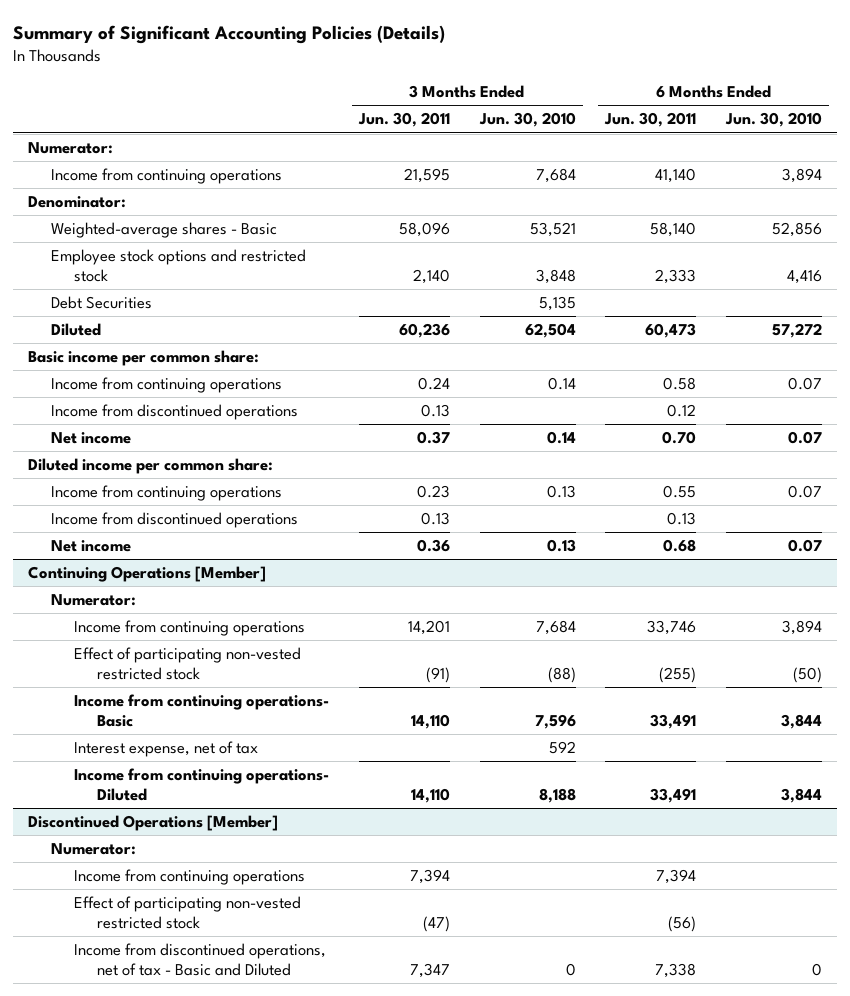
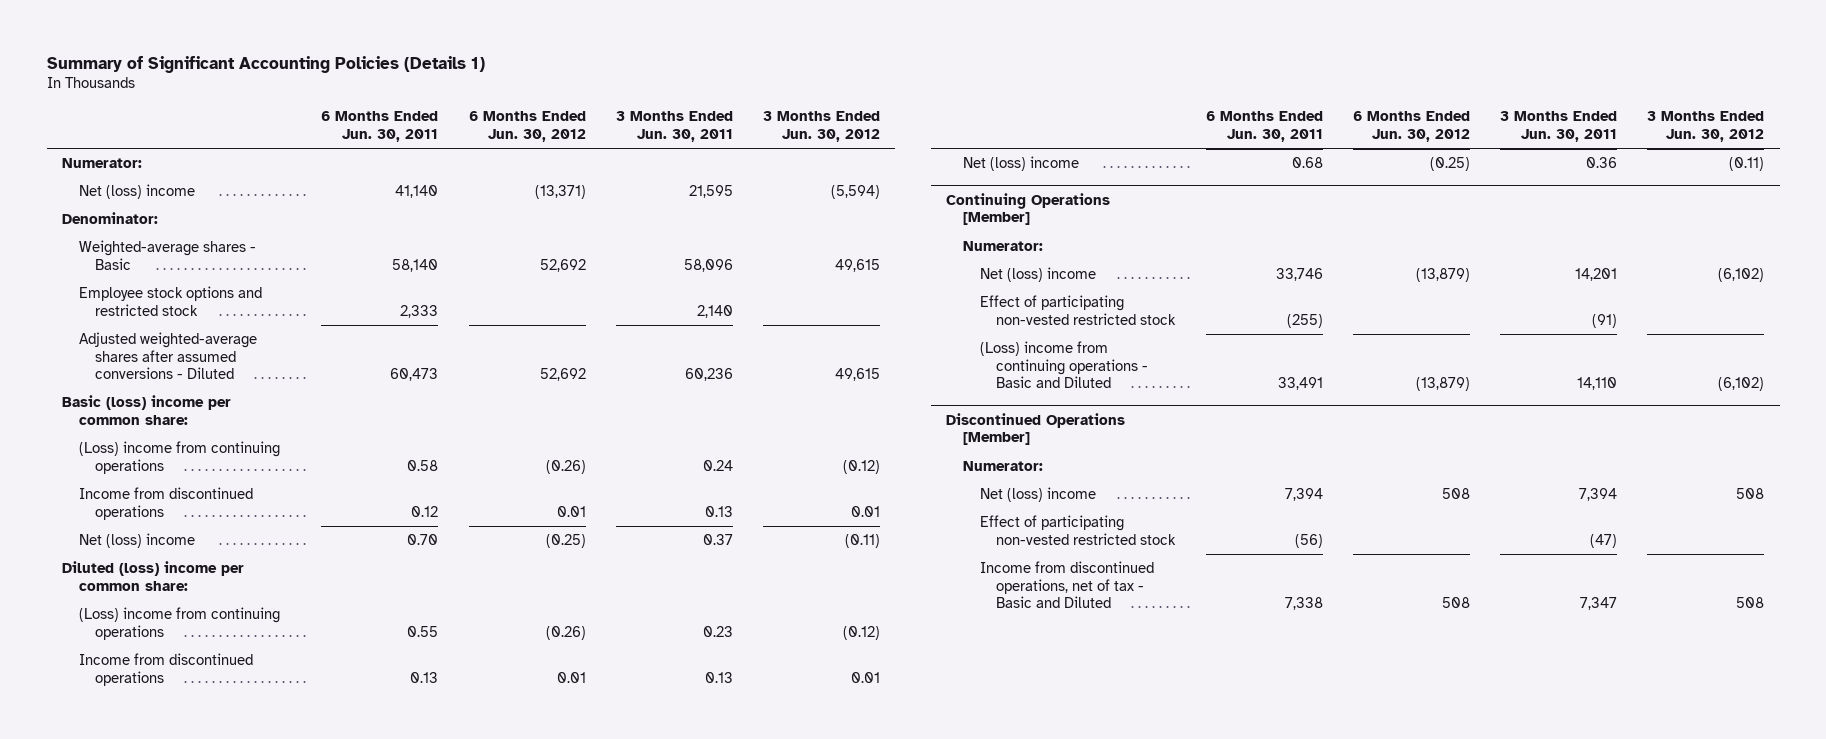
- Summary of Significant Accounting Policies (Details)
+ Summary of Significant Accounting Policies (Details 1)
- | 3 Months Ended Jun. 30, 2011 | 3 Months Ended Jun. 30, 2010 | 6 Months Ended Jun. 30, 2011 | 6 Months Ended Jun. 30, 2010
+ | 6 Months Ended Jun. 30, 2011 | 6 Months Ended Jun. 30, 2012 | 3 Months Ended Jun. 30, 2011 | 3 Months Ended Jun. 30, 2012
- Income from continuing operations | 21,595 | 7,684 | 41,140 | 3,894
+ Net (loss) income | 41,140 | (13,371) | 21,595 | (5,594)
- Debt Securities | | 5,135 | |
- Diluted | 60,236 | 62,504 | 60,473 | 57,272
- Basic income per common share:
- Income from continuing operations | 0.24 | 0.14 | 0.58 | 0.07
+ Adjusted weighted-average shares after assumed conversions - Diluted | 60,473 | 52,692 | 60,236 | 49,615
+ Basic (loss) income per common share:
+ (Loss) income from continuing operations | 0.58 | (0.26) | 0.24 | (0.12)
- Net income | 0.37 | 0.14 | 0.70 | 0.07
- Diluted income per common share:
- Income from continuing operations | 0.23 | 0.13 | 0.55 | 0.07
+ Net (loss) income | 0.70 | (0.25) | 0.37 | (0.11)
+ Diluted (loss) income per common share:
+ (Loss) income from continuing operations | 0.55 | (0.26) | 0.23 | (0.12)
- Net income | 0.36 | 0.13 | 0.68 | 0.07
+ Net (loss) income | 0.68 | (0.25) | 0.36 | (0.11)
@ Continuing Operations [Member]
- Income from continuing operations | 14,201 | 7,684 | 33,746 | 3,894
+ Net (loss) income | 33,746 | (13,879) | 14,201 | (6,102)
- Income from continuing operations- Basic | 14,110 | 7,596 | 33,491 | 3,844
- Interest expense, net of tax | | 592 | |
- Income from continuing operations- Diluted | 14,110 | 8,188 | 33,491 | 3,844
+ (Loss) income from continuing operations - Basic and Diluted | 33,491 | (13,879) | 14,110 | (6,102)
@ Discontinued Operations [Member]
- Income from continuing operations | 7,394 | | 7,394 |
+ Net (loss) income | 7,394 | 508 | 7,394 | 508

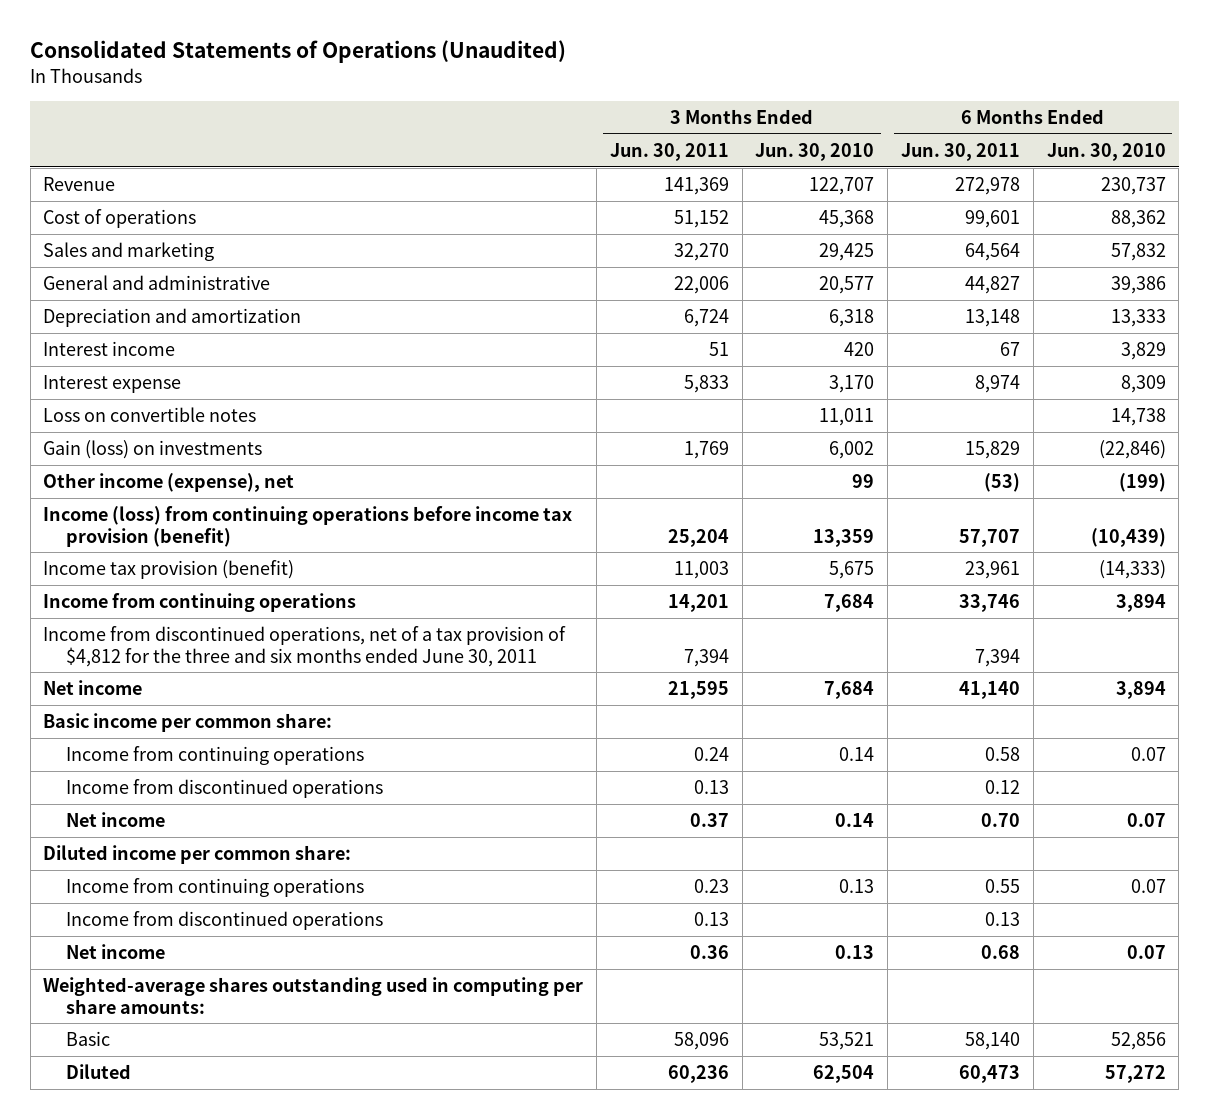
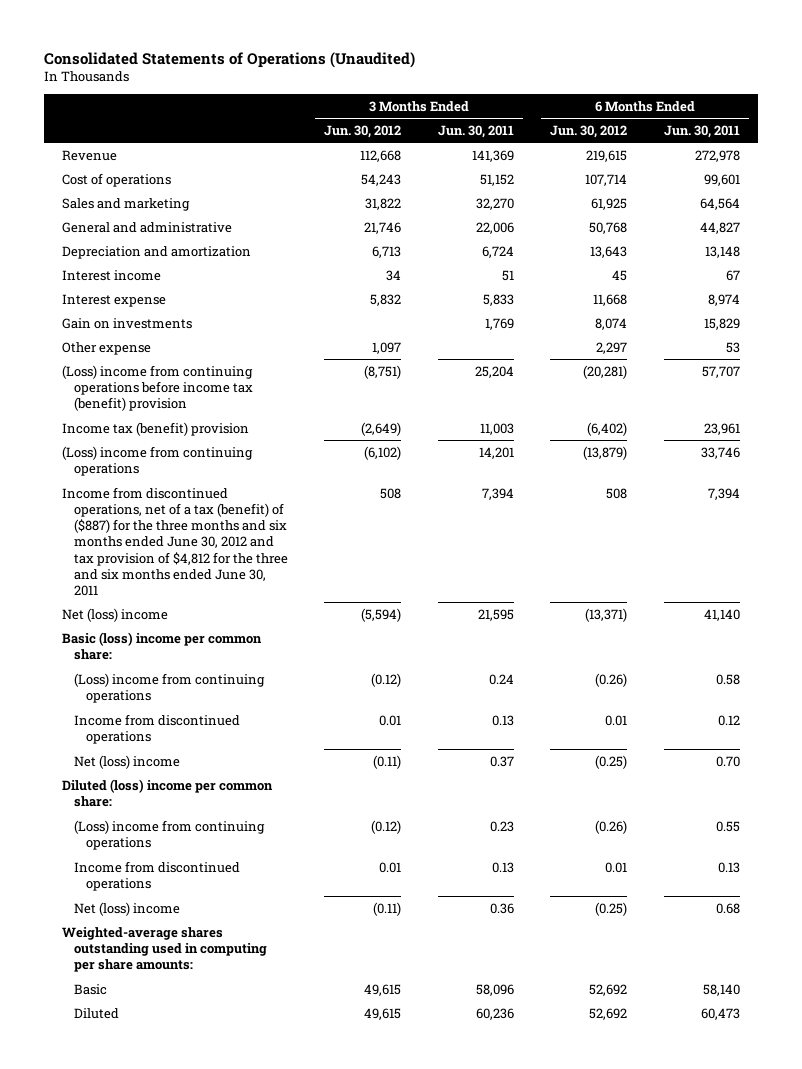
- | 3 Months Ended Jun. 30, 2011 | 3 Months Ended Jun. 30, 2010 | 6 Months Ended Jun. 30, 2011 | 6 Months Ended Jun. 30, 2010
+ | 3 Months Ended Jun. 30, 2012 | 3 Months Ended Jun. 30, 2011 | 6 Months Ended Jun. 30, 2012 | 6 Months Ended Jun. 30, 2011
- Loss on convertible notes | | 11,011 | | 14,738
- Gain (loss) on investments | 1,769 | 6,002 | 15,829 | (22,846)
- Other income (expense), net | | 99 | (53) | (199)
- Income (loss) from continuing operations before income tax provision (benefit) | 25,204 | 13,359 | 57,707 | (10,439)
- Income tax provision (benefit) | 11,003 | 5,675 | 23,961 | (14,333)
- Income from continuing operations | 14,201 | 7,684 | 33,746 | 3,894
- Income from discontinued operations, net of a tax provision of $4,812 for the three and six months ended June 30, 2011 | 7,394 | | 7,394 |
- Net income | 21,595 | 7,684 | 41,140 | 3,894
- Basic income per common share:
- Income from continuing operations | 0.24 | 0.14 | 0.58 | 0.07
+ Gain on investments | | 1,769 | 8,074 | 15,829
+ Other expense | 1,097 | | 2,297 | 53
+ (Loss) income from continuing operations before income tax (benefit) provision | (8,751) | 25,204 | (20,281) | 57,707
+ Income tax (benefit) provision | (2,649) | 11,003 | (6,402) | 23,961
+ (Loss) income from continuing operations | (6,102) | 14,201 | (13,879) | 33,746
+ Income from discontinued operations, net of a tax (benefit) of ($887) for the three months and six months ended June 30, 2012 and tax provision of $4,812 for the three and six months ended June 30, 2011 | 508 | 7,394 | 508 | 7,394
+ Net (loss) income | (5,594) | 21,595 | (13,371) | 41,140
+ Basic (loss) income per common share:
+ (Loss) income from continuing operations | (0.12) | 0.24 | (0.26) | 0.58
- Net income | 0.37 | 0.14 | 0.70 | 0.07
- Diluted income per common share:
- Income from continuing operations | 0.23 | 0.13 | 0.55 | 0.07
+ Net (loss) income | (0.11) | 0.37 | (0.25) | 0.70
+ Diluted (loss) income per common share:
+ (Loss) income from continuing operations | (0.12) | 0.23 | (0.26) | 0.55
- Net income | 0.36 | 0.13 | 0.68 | 0.07
+ Net (loss) income | (0.11) | 0.36 | (0.25) | 0.68

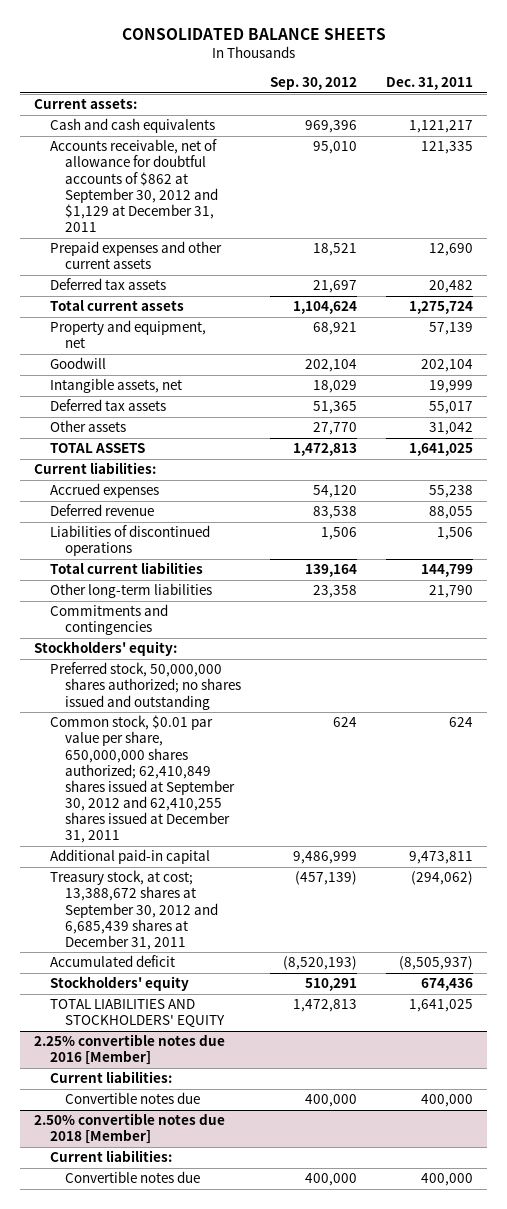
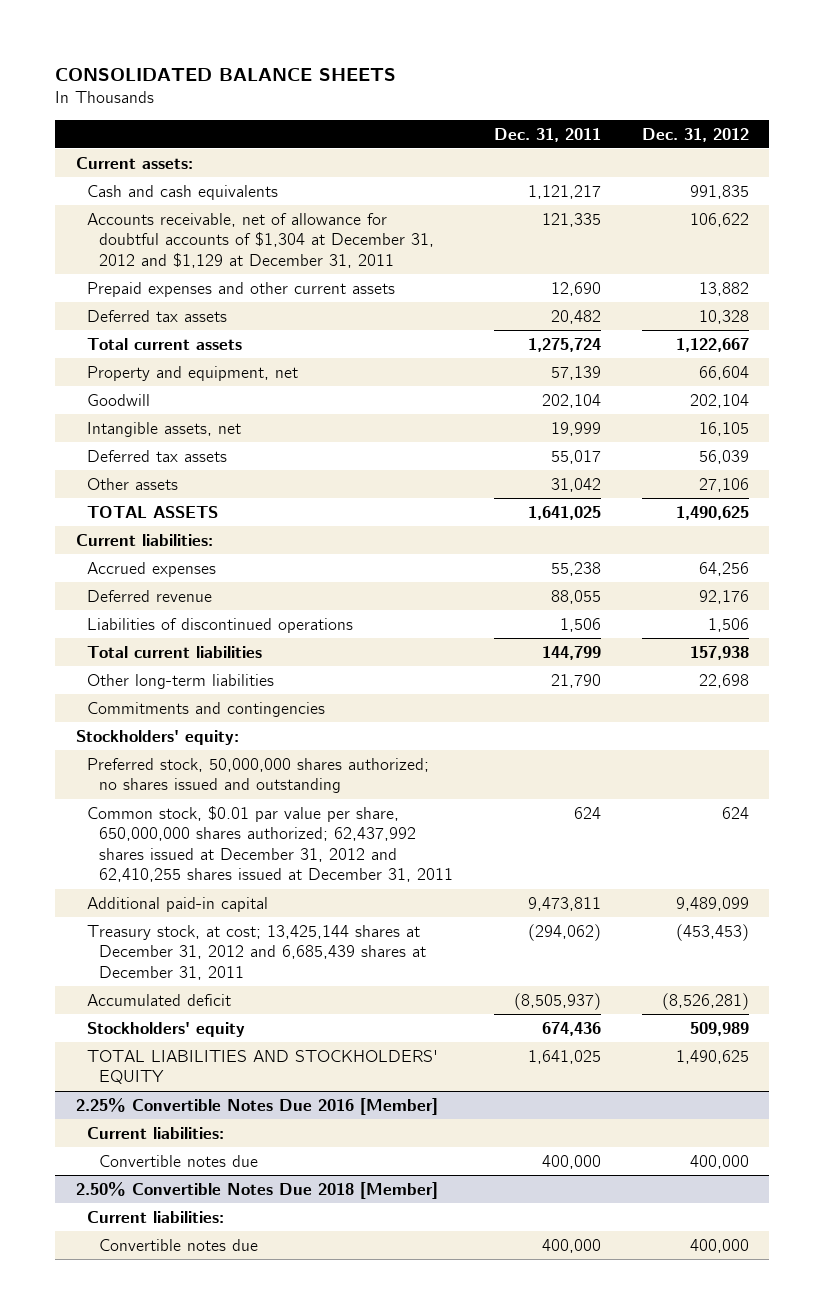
- | Sep. 30, 2012 | Dec. 31, 2011
+ | Dec. 31, 2011 | Dec. 31, 2012
- Accounts receivable, net of allowance for doubtful accounts of $862 at September 30, 2012 and $1,129 at December 31, 2011 | 95,010 | 121,335
+ Accounts receivable, net of allowance for doubtful accounts of $1,304 at December 31, 2012 and $1,129 at December 31, 2011 | 121,335 | 106,622
- Common stock, $0.01 par value per share, 650,000,000 shares authorized; 62,410,849 shares issued at September 30, 2012 and 62,410,255 shares issued at December 31, 2011 | 624 | 624
+ Common stock, $0.01 par value per share, 650,000,000 shares authorized; 62,437,992 shares issued at December 31, 2012 and 62,410,255 shares issued at December 31, 2011 | 624 | 624
- Treasury stock, at cost; 13,388,672 shares at September 30, 2012 and 6,685,439 shares at December 31, 2011 | (457,139) | (294,062)
+ Treasury stock, at cost; 13,425,144 shares at December 31, 2012 and 6,685,439 shares at December 31, 2011 | (294,062) | (453,453)
- 2.25% convertible notes due 2016 [Member]
+ 2.25% Convertible Notes Due 2016 [Member]
- 2.50% convertible notes due 2018 [Member]
+ 2.50% Convertible Notes Due 2018 [Member]

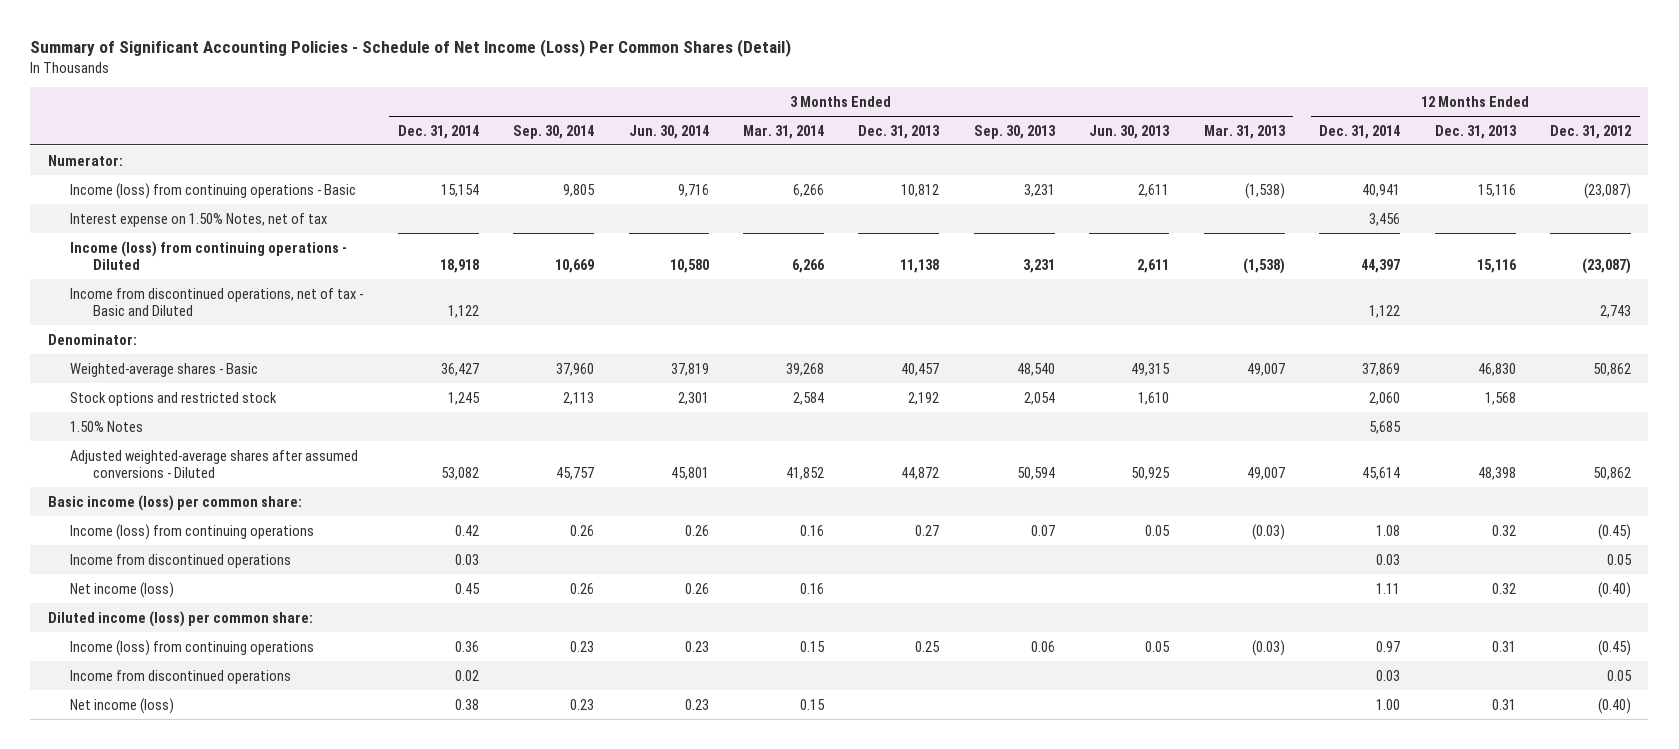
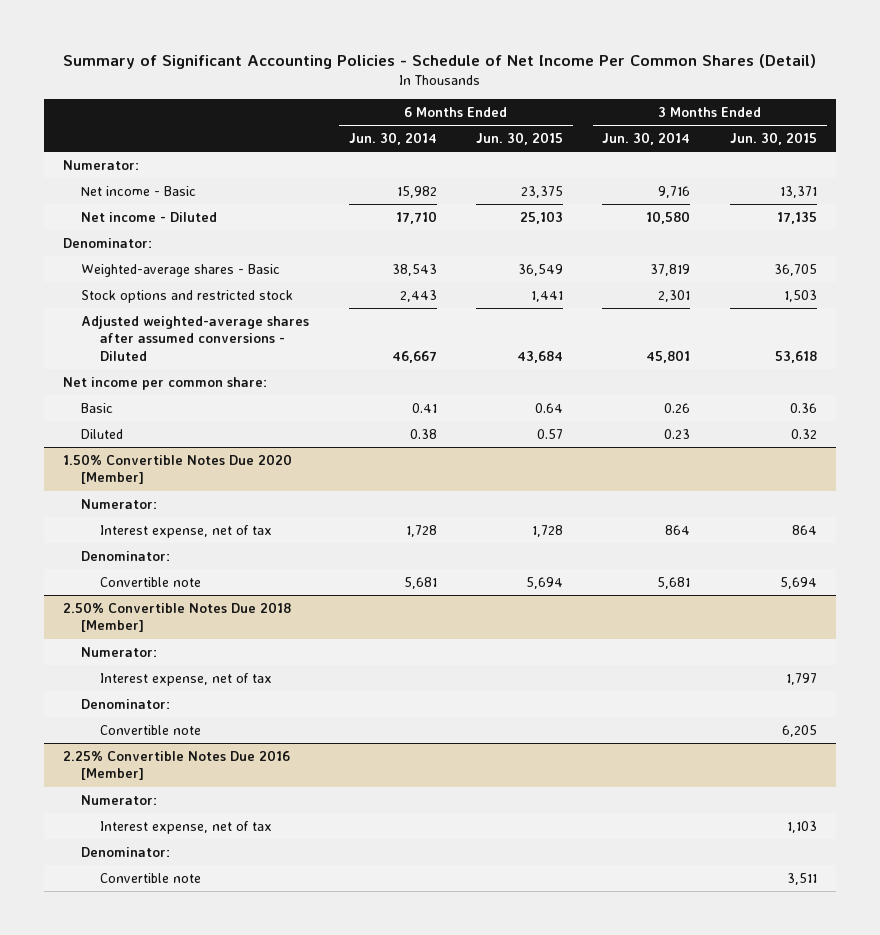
- Summary of Significant Accounting Policies - Schedule of Net Income (Loss) Per Common Shares (Detail)
+ Summary of Significant Accounting Policies - Schedule of Net Income Per Common Shares (Detail)
- | 3 Months Ended Dec. 31, 2014 | 3 Months Ended Sep. 30, 2014 | 3 Months Ended Jun. 30, 2014 | 3 Months Ended Mar. 31, 2014 | 3 Months Ended Dec. 31, 2013 | 3 Months Ended Sep. 30, 2013 | 3 Months Ended Jun. 30, 2013 | 3 Months Ended Mar. 31, 2013 | 12 Months Ended Dec. 31, 2014 | 12 Months Ended Dec. 31, 2013 | 12 Months Ended Dec. 31, 2012
+ | 6 Months Ended Jun. 30, 2014 | 6 Months Ended Jun. 30, 2015 | 3 Months Ended Jun. 30, 2014 | 3 Months Ended Jun. 30, 2015
- Income (loss) from continuing operations - Basic | 15,154 | 9,805 | 9,716 | 6,266 | 10,812 | 3,231 | 2,611 | (1,538) | 40,941 | 15,116 | (23,087)
- Interest expense on 1.50% Notes, net of tax | | | | | | | | | 3,456 | |
- Income (loss) from continuing operations - Diluted | 18,918 | 10,669 | 10,580 | 6,266 | 11,138 | 3,231 | 2,611 | (1,538) | 44,397 | 15,116 | (23,087)
- Income from discontinued operations, net of tax - Basic and Diluted | 1,122 | | | | | | | | 1,122 | | 2,743
+ Net income - Basic | 15,982 | 23,375 | 9,716 | 13,371
+ Net income - Diluted | 17,710 | 25,103 | 10,580 | 17,135
- 1.50% Notes | | | | | | | | | 5,685 | |
- Basic income (loss) per common share:
- Income (loss) from continuing operations | 0.42 | 0.26 | 0.26 | 0.16 | 0.27 | 0.07 | 0.05 | (0.03) | 1.08 | 0.32 | (0.45)
- Income from discontinued operations | 0.03 | | | | | | | | 0.03 | | 0.05
- Net income (loss) | 0.45 | 0.26 | 0.26 | 0.16 | | | | | 1.11 | 0.32 | (0.40)
- Diluted income (loss) per common share:
- Income (loss) from continuing operations | 0.36 | 0.23 | 0.23 | 0.15 | 0.25 | 0.06 | 0.05 | (0.03) | 0.97 | 0.31 | (0.45)
- Income from discontinued operations | 0.02 | | | | | | | | 0.03 | | 0.05
- Net income (loss) | 0.38 | 0.23 | 0.23 | 0.15 | | | | | 1.00 | 0.31 | (0.40)
+ Net income per common share:
+ Basic | 0.41 | 0.64 | 0.26 | 0.36
+ Diluted | 0.38 | 0.57 | 0.23 | 0.32
+ 1.50% Convertible Notes Due 2020 [Member]
+ Numerator:
+ Interest expense, net of tax | 1,728 | 1,728 | 864 | 864
+ Denominator:
+ Convertible note | 5,681 | 5,694 | 5,681 | 5,694
+ 2.50% Convertible Notes Due 2018 [Member]
+ Numerator:
+ Interest expense, net of tax | | | | 1,797
+ Denominator:
+ Convertible note | | | | 6,205
+ 2.25% Convertible Notes Due 2016 [Member]
+ Numerator:
+ Interest expense, net of tax | | | | 1,103
+ Denominator:
+ Convertible note | | | | 3,511

